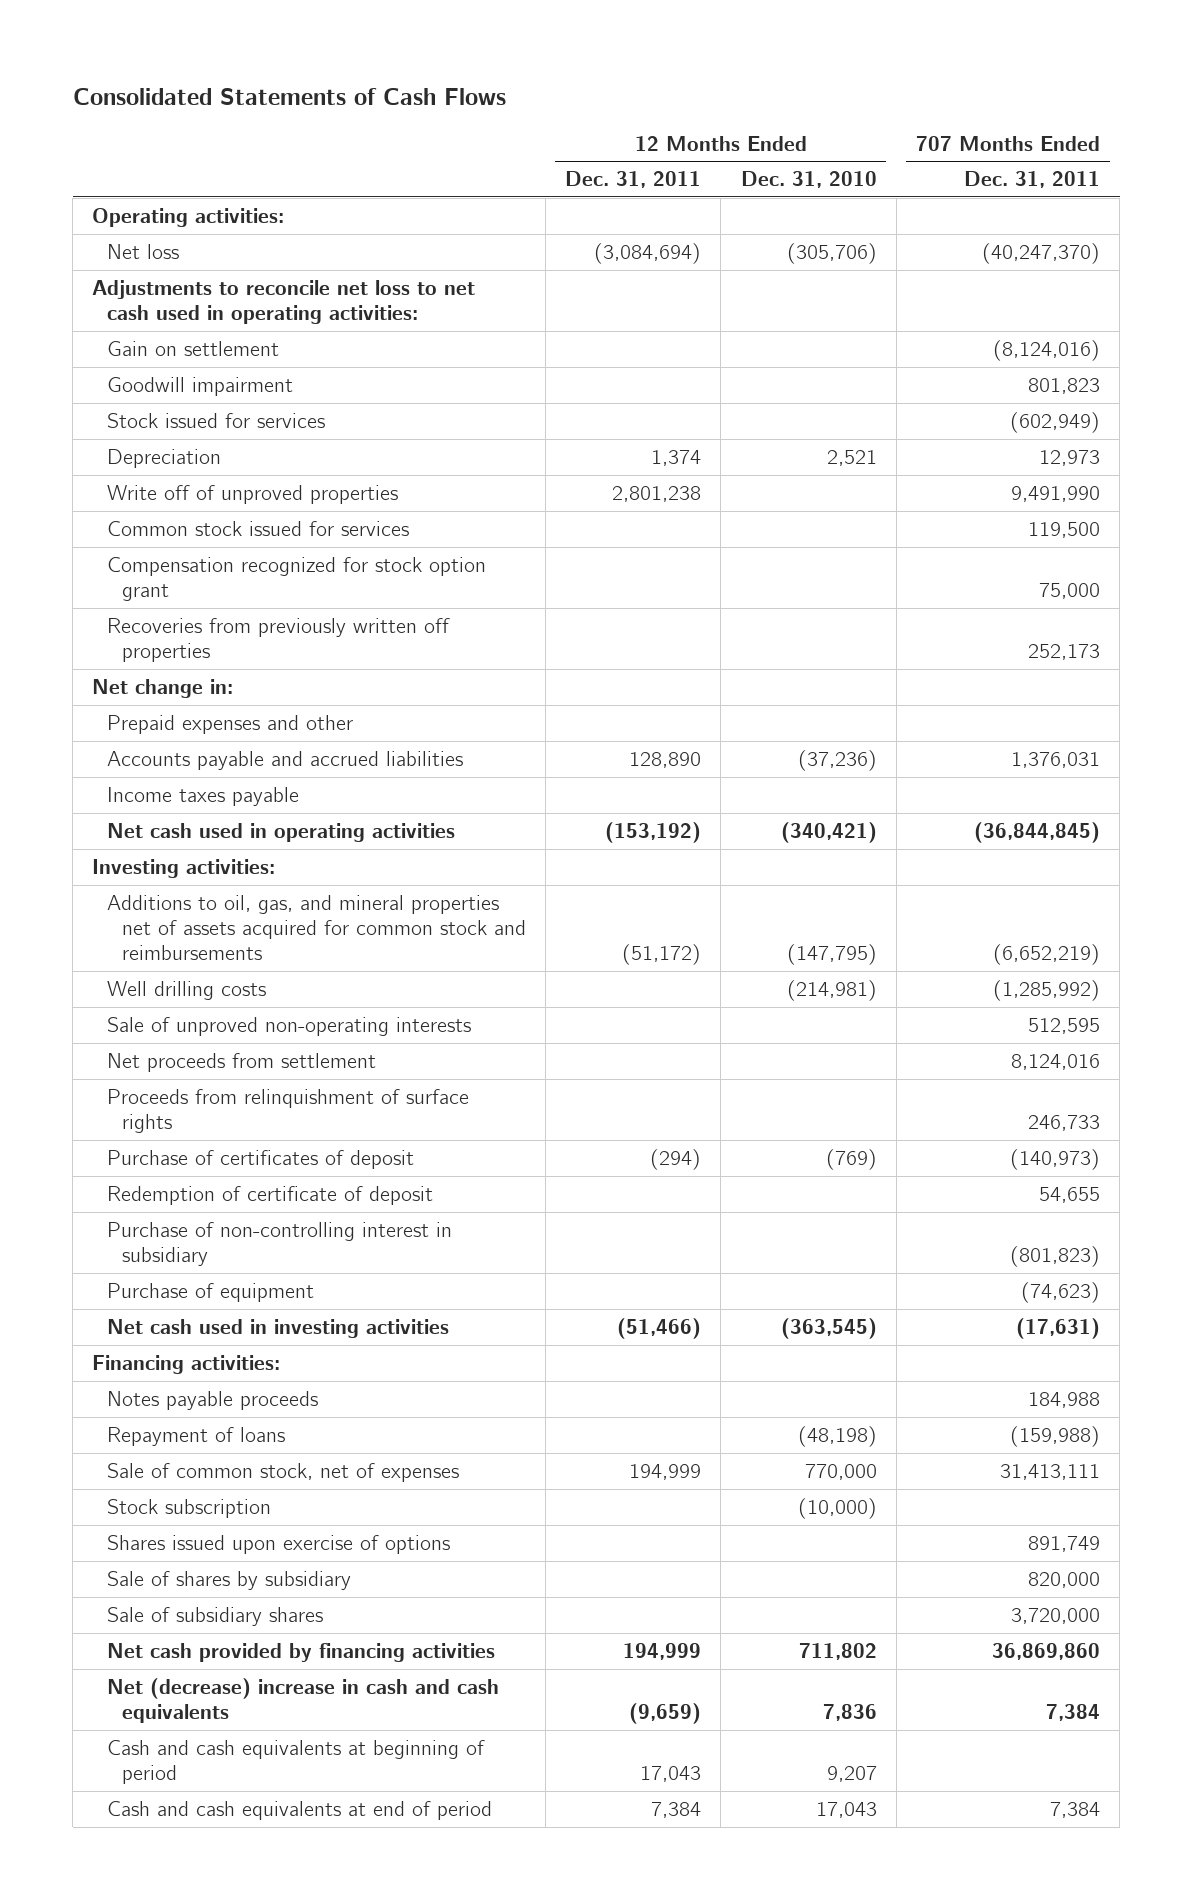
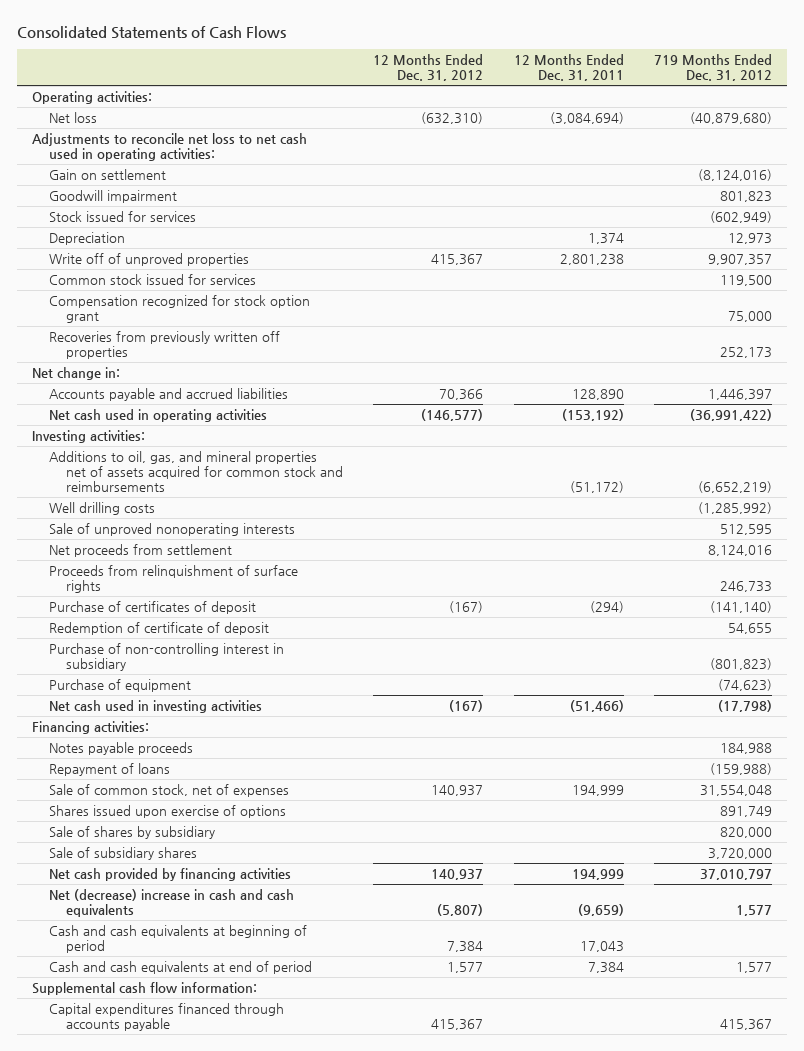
- | 12 Months Ended Dec. 31, 2011 | 12 Months Ended Dec. 31, 2010 | 707 Months Ended Dec. 31, 2011
+ | 12 Months Ended Dec. 31, 2012 | 12 Months Ended Dec. 31, 2011 | 719 Months Ended Dec. 31, 2012
- Prepaid expenses and other
- Income taxes payable
- Sale of unproved non-operating interests | | | 512,595
+ Sale of unproved nonoperating interests | | | 512,595
- Stock subscription | | (10,000) |
+ Supplemental cash flow information:
+ Capital expenditures financed through accounts payable | 415,367 | | 415,367

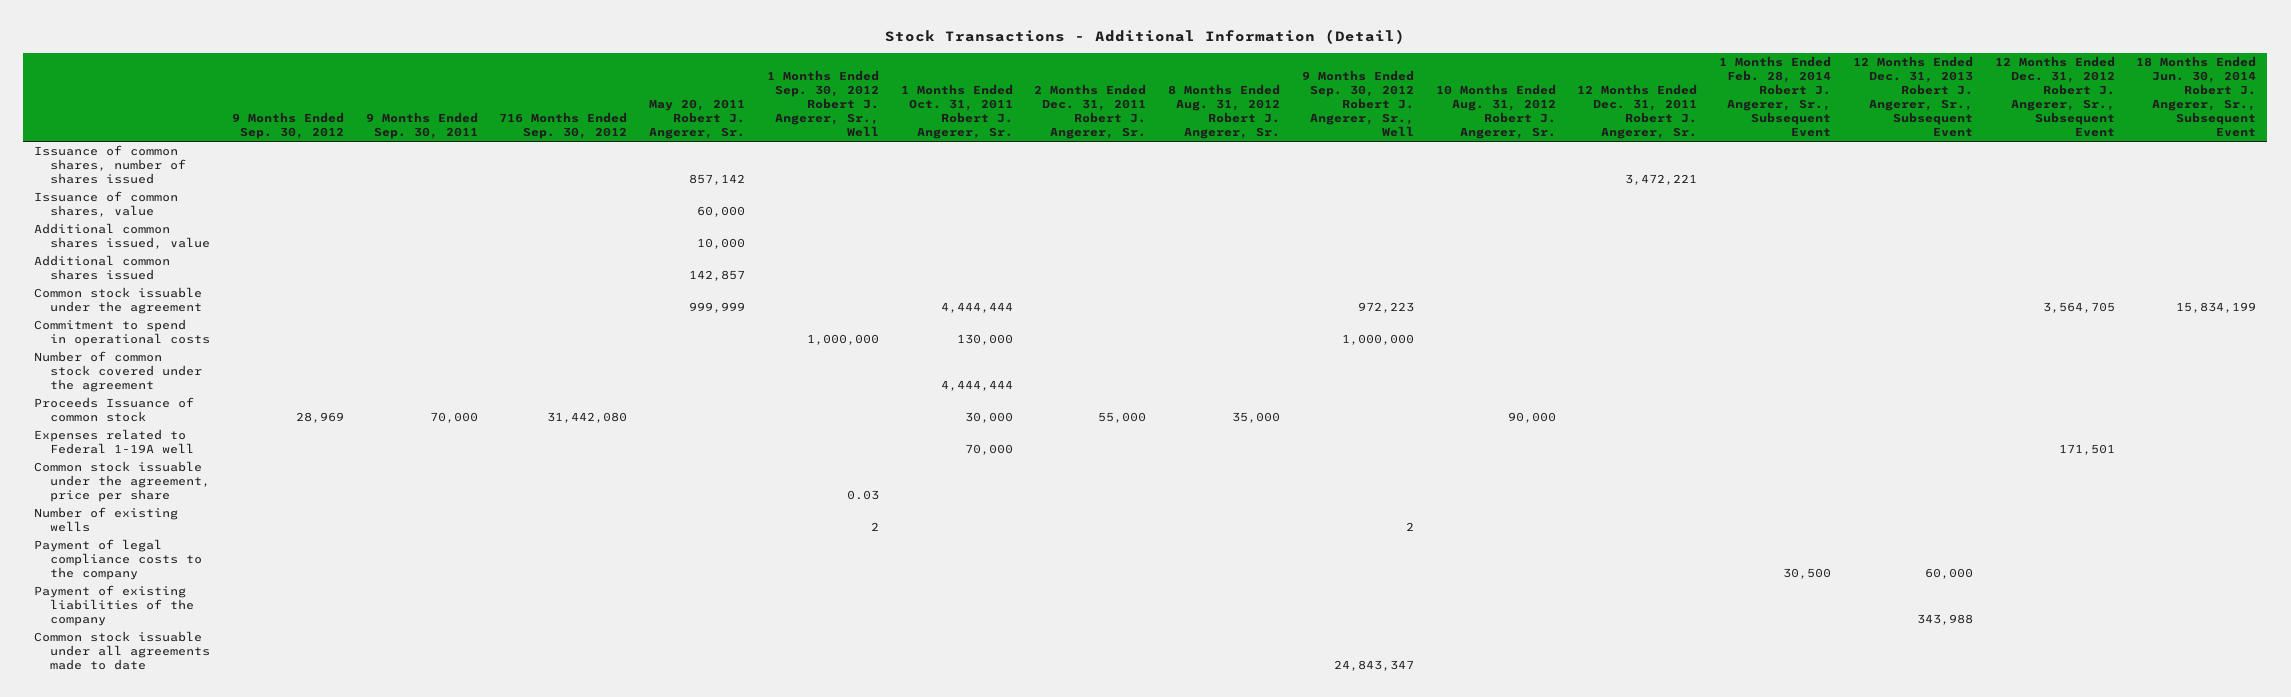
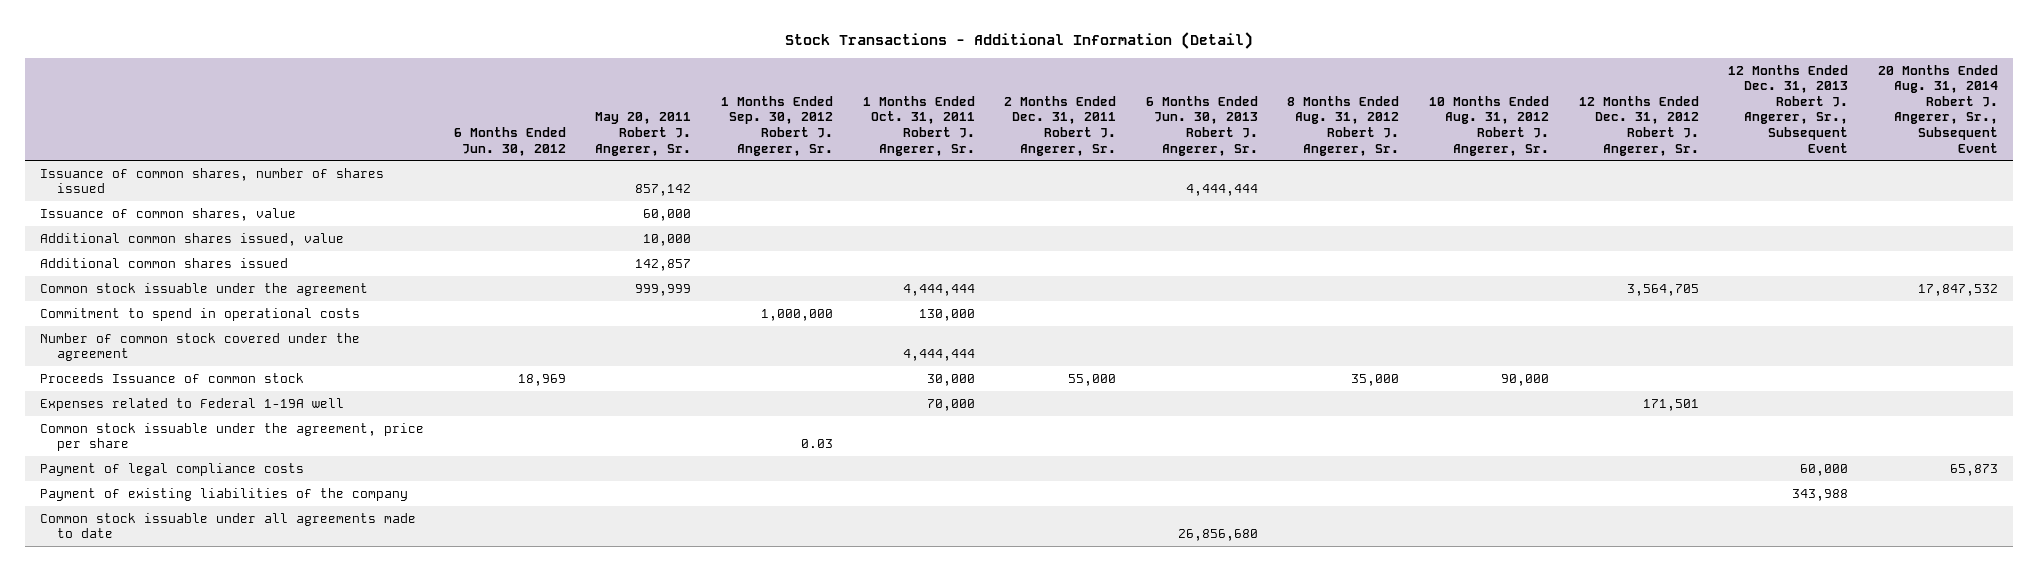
- | 9 Months Ended Sep. 30, 2012 | 9 Months Ended Sep. 30, 2011 | 716 Months Ended Sep. 30, 2012 | May 20, 2011 Robert J. Angerer, Sr. | 1 Months Ended Sep. 30, 2012 Robert J. Angerer, Sr., Well | 1 Months Ended Oct. 31, 2011 Robert J. Angerer, Sr. | 2 Months Ended Dec. 31, 2011 Robert J. Angerer, Sr. | 8 Months Ended Aug. 31, 2012 Robert J. Angerer, Sr. | 9 Months Ended Sep. 30, 2012 Robert J. Angerer, Sr., Well | 10 Months Ended Aug. 31, 2012 Robert J. Angerer, Sr. | 12 Months Ended Dec. 31, 2011 Robert J. Angerer, Sr. | 1 Months Ended Feb. 28, 2014 Robert J. Angerer, Sr., Subsequent Event | 12 Months Ended Dec. 31, 2013 Robert J. Angerer, Sr., Subsequent Event | 12 Months Ended Dec. 31, 2012 Robert J. Angerer, Sr., Subsequent Event | 18 Months Ended Jun. 30, 2014 Robert J. Angerer, Sr., Subsequent Event
+ | 6 Months Ended Jun. 30, 2012 | May 20, 2011 Robert J. Angerer, Sr. | 1 Months Ended Sep. 30, 2012 Robert J. Angerer, Sr. | 1 Months Ended Oct. 31, 2011 Robert J. Angerer, Sr. | 2 Months Ended Dec. 31, 2011 Robert J. Angerer, Sr. | 6 Months Ended Jun. 30, 2013 Robert J. Angerer, Sr. | 8 Months Ended Aug. 31, 2012 Robert J. Angerer, Sr. | 10 Months Ended Aug. 31, 2012 Robert J. Angerer, Sr. | 12 Months Ended Dec. 31, 2012 Robert J. Angerer, Sr. | 12 Months Ended Dec. 31, 2013 Robert J. Angerer, Sr., Subsequent Event | 20 Months Ended Aug. 31, 2014 Robert J. Angerer, Sr., Subsequent Event
- Number of existing wells | | | | | 2 | | | | 2 | | | | | |
- Payment of legal compliance costs to the company | | | | | | | | | | | | 30,500 | 60,000 | |
+ Payment of legal compliance costs | | | | | | | | | | 60,000 | 65,873

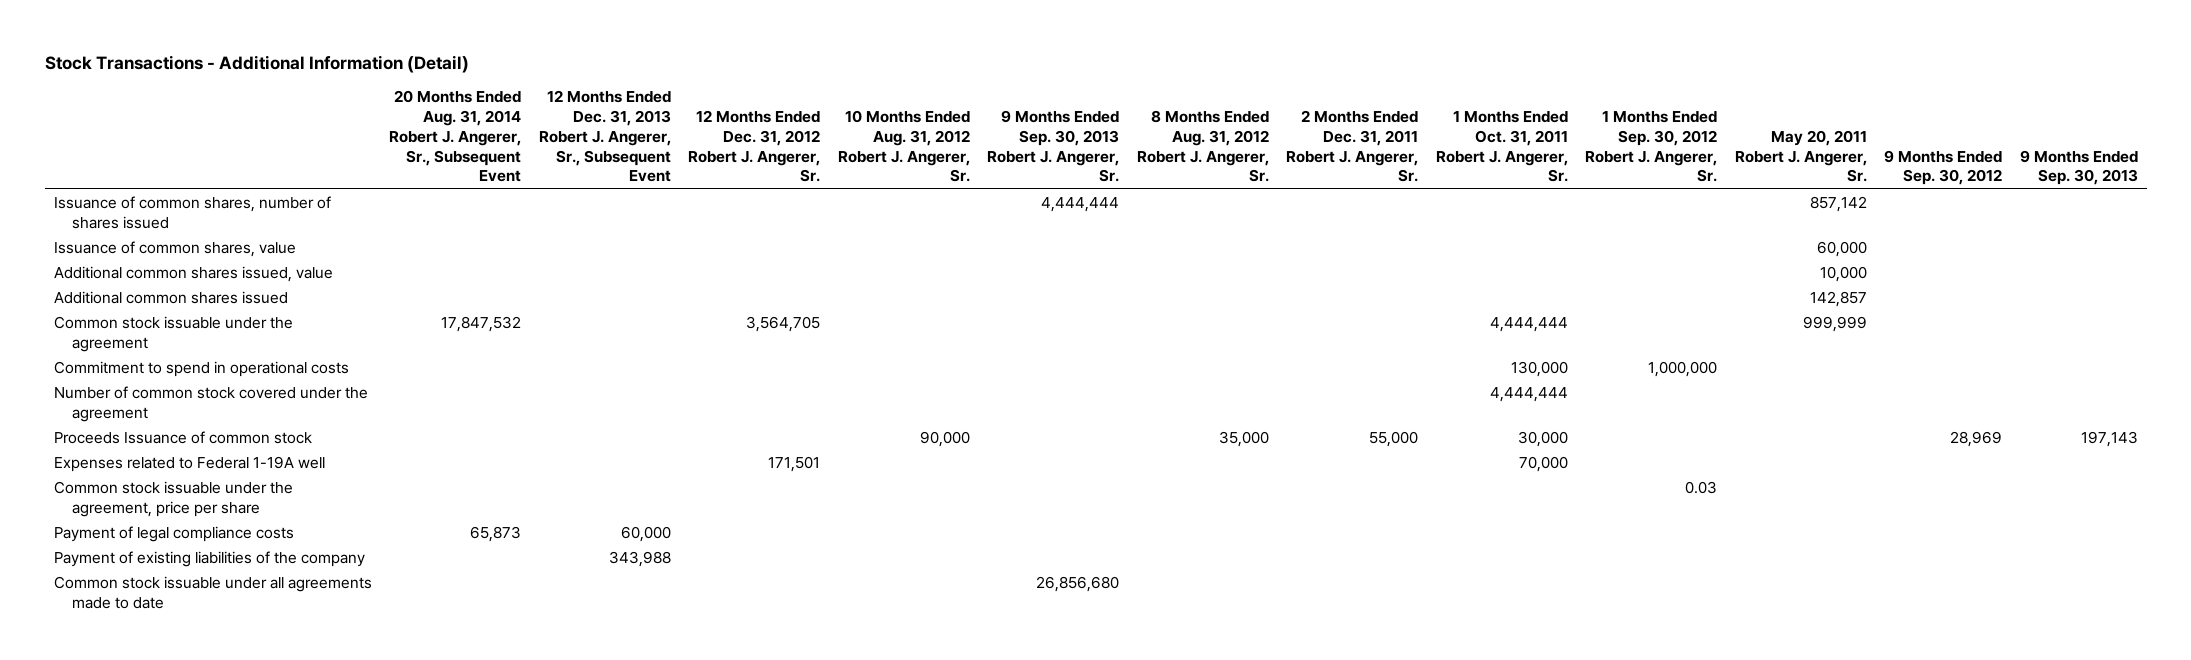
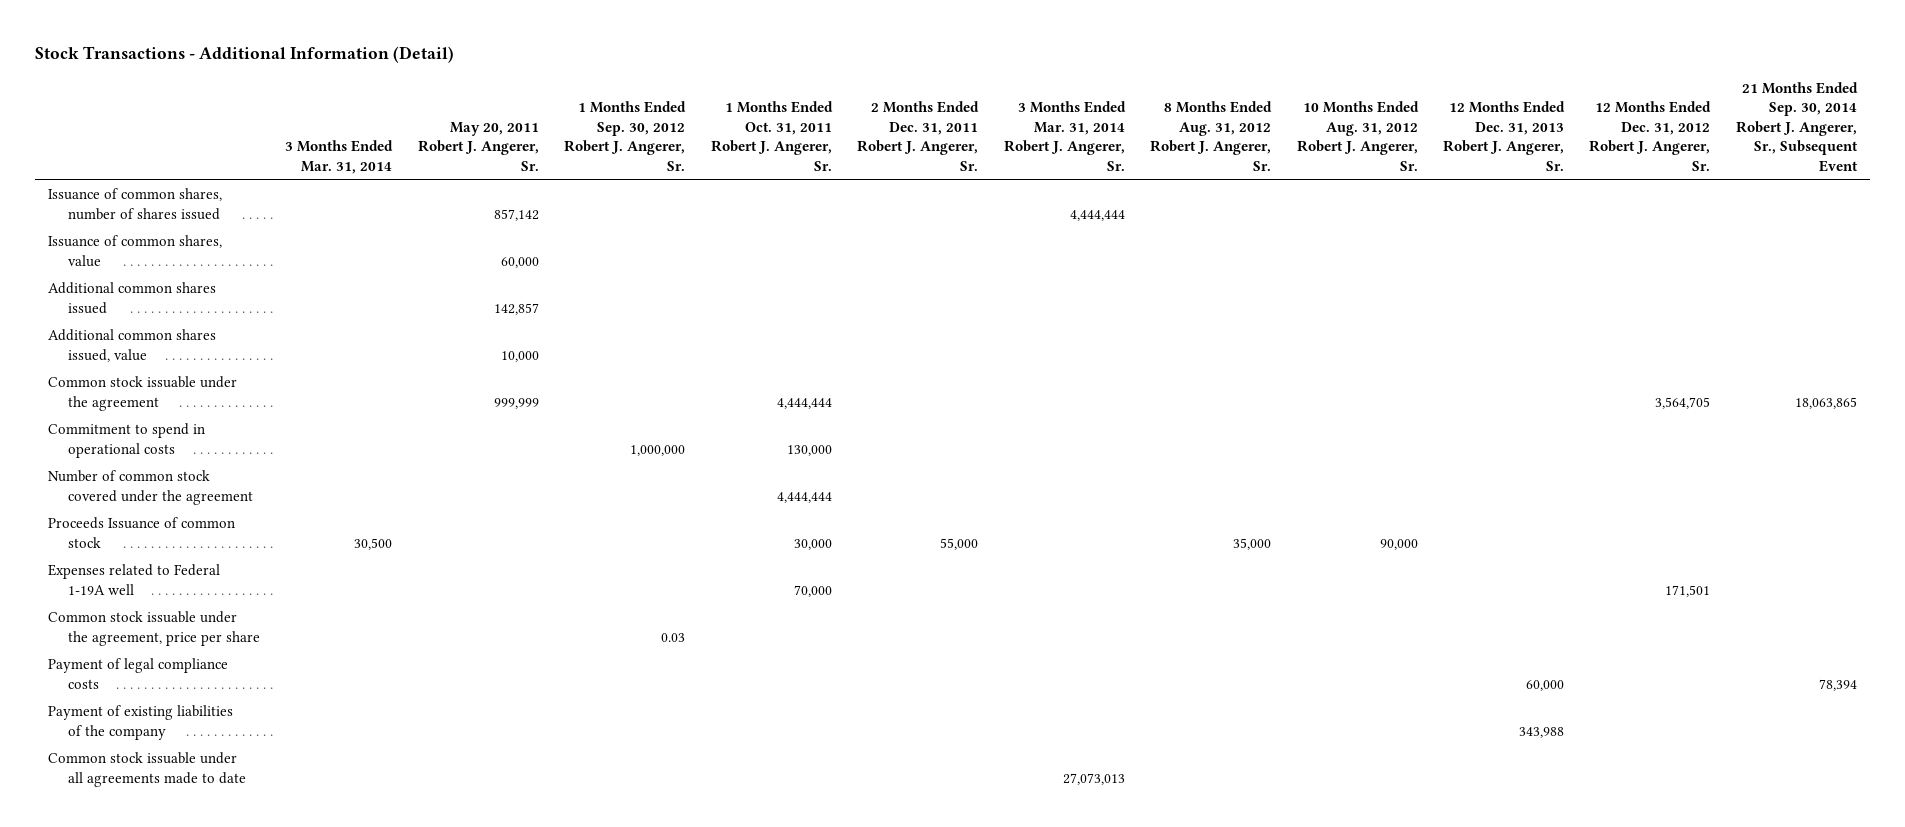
- | 20 Months Ended Aug. 31, 2014 Robert J. Angerer, Sr., Subsequent Event | 12 Months Ended Dec. 31, 2013 Robert J. Angerer, Sr., Subsequent Event | 12 Months Ended Dec. 31, 2012 Robert J. Angerer, Sr. | 10 Months Ended Aug. 31, 2012 Robert J. Angerer, Sr. | 9 Months Ended Sep. 30, 2013 Robert J. Angerer, Sr. | 8 Months Ended Aug. 31, 2012 Robert J. Angerer, Sr. | 2 Months Ended Dec. 31, 2011 Robert J. Angerer, Sr. | 1 Months Ended Oct. 31, 2011 Robert J. Angerer, Sr. | 1 Months Ended Sep. 30, 2012 Robert J. Angerer, Sr. | May 20, 2011 Robert J. Angerer, Sr. | 9 Months Ended Sep. 30, 2012 | 9 Months Ended Sep. 30, 2013
+ | 3 Months Ended Mar. 31, 2014 | May 20, 2011 Robert J. Angerer, Sr. | 1 Months Ended Sep. 30, 2012 Robert J. Angerer, Sr. | 1 Months Ended Oct. 31, 2011 Robert J. Angerer, Sr. | 2 Months Ended Dec. 31, 2011 Robert J. Angerer, Sr. | 3 Months Ended Mar. 31, 2014 Robert J. Angerer, Sr. | 8 Months Ended Aug. 31, 2012 Robert J. Angerer, Sr. | 10 Months Ended Aug. 31, 2012 Robert J. Angerer, Sr. | 12 Months Ended Dec. 31, 2013 Robert J. Angerer, Sr. | 12 Months Ended Dec. 31, 2012 Robert J. Angerer, Sr. | 21 Months Ended Sep. 30, 2014 Robert J. Angerer, Sr., Subsequent Event
moved down: Additional common shares issued, value | | 10,000 | | | | | | | | |

